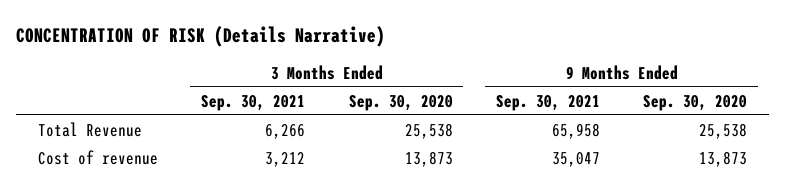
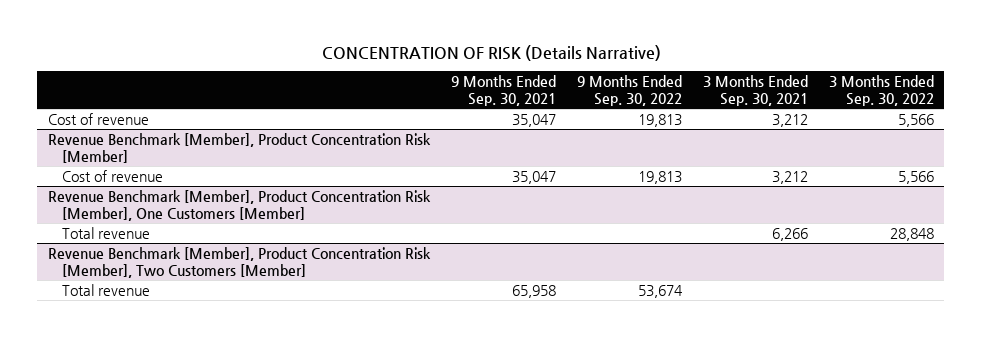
- | 3 Months Ended Sep. 30, 2021 | 3 Months Ended Sep. 30, 2020 | 9 Months Ended Sep. 30, 2021 | 9 Months Ended Sep. 30, 2020
+ | 9 Months Ended Sep. 30, 2021 | 9 Months Ended Sep. 30, 2022 | 3 Months Ended Sep. 30, 2021 | 3 Months Ended Sep. 30, 2022
- Total Revenue | 6,266 | 25,538 | 65,958 | 25,538
+ Revenue Benchmark [Member], Product Concentration Risk [Member]
+ Cost of revenue | 35,047 | 19,813 | 3,212 | 5,566
+ Revenue Benchmark [Member], Product Concentration Risk [Member], One Customers [Member]
+ Total revenue | | | 6,266 | 28,848
+ Revenue Benchmark [Member], Product Concentration Risk [Member], Two Customers [Member]
+ Total revenue | 65,958 | 53,674 | |

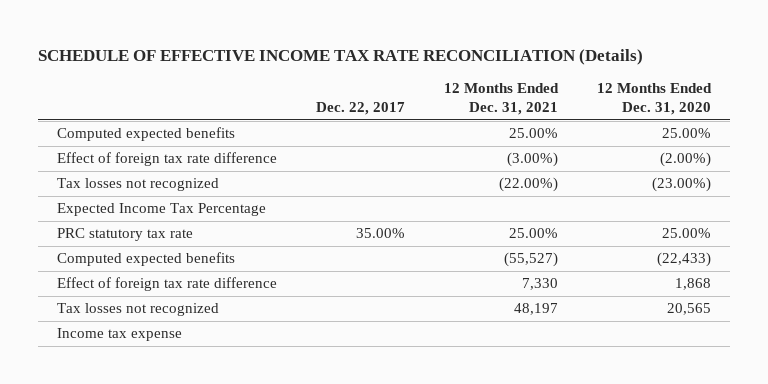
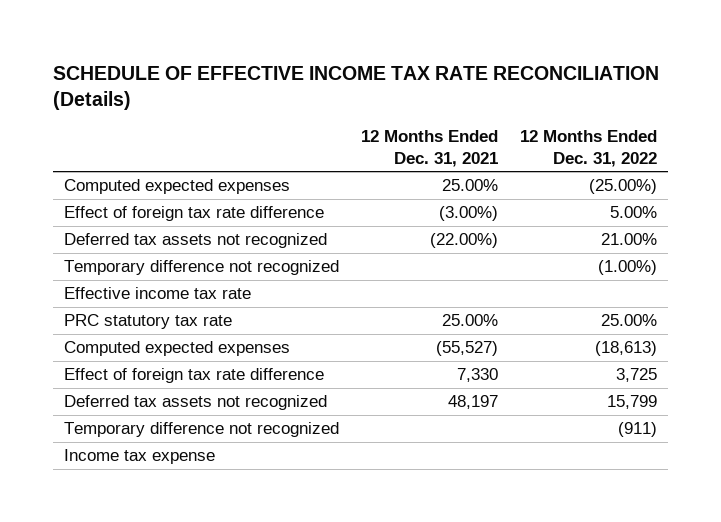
- | Dec. 22, 2017 | 12 Months Ended Dec. 31, 2021 | 12 Months Ended Dec. 31, 2020
+ | 12 Months Ended Dec. 31, 2021 | 12 Months Ended Dec. 31, 2022
- Computed expected benefits | | 25.00% | 25.00%
+ Computed expected expenses | 25.00% | (25.00%)
- Tax losses not recognized | | (22.00%) | (23.00%)
- Expected Income Tax Percentage
+ Deferred tax assets not recognized | (22.00%) | 21.00%
+ Temporary difference not recognized | | (1.00%)
+ Effective income tax rate
- Computed expected benefits | | (55,527) | (22,433)
+ Computed expected expenses | (55,527) | (18,613)
- Tax losses not recognized | | 48,197 | 20,565
+ Deferred tax assets not recognized | 48,197 | 15,799
+ Temporary difference not recognized | | (911)

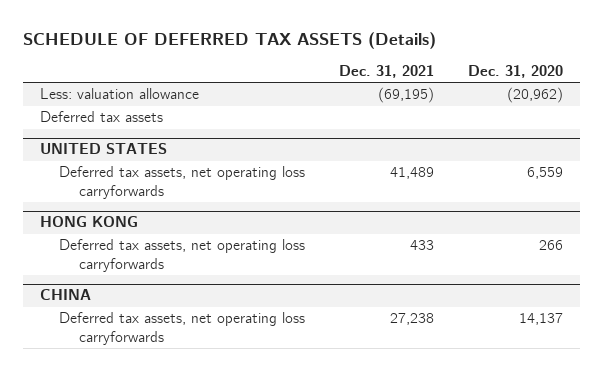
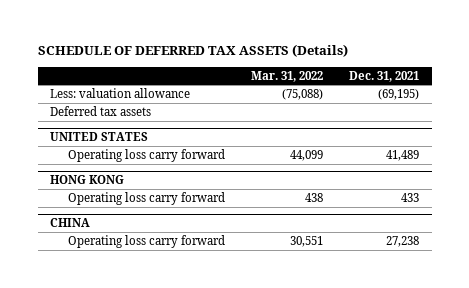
- | Dec. 31, 2021 | Dec. 31, 2020
+ | Mar. 31, 2022 | Dec. 31, 2021
@ UNITED STATES
- Deferred tax assets, net operating loss carryforwards | 41,489 | 6,559
+ Operating loss carry forward | 44,099 | 41,489
@ HONG KONG
- Deferred tax assets, net operating loss carryforwards | 433 | 266
+ Operating loss carry forward | 438 | 433
@ CHINA
- Deferred tax assets, net operating loss carryforwards | 27,238 | 14,137
+ Operating loss carry forward | 30,551 | 27,238

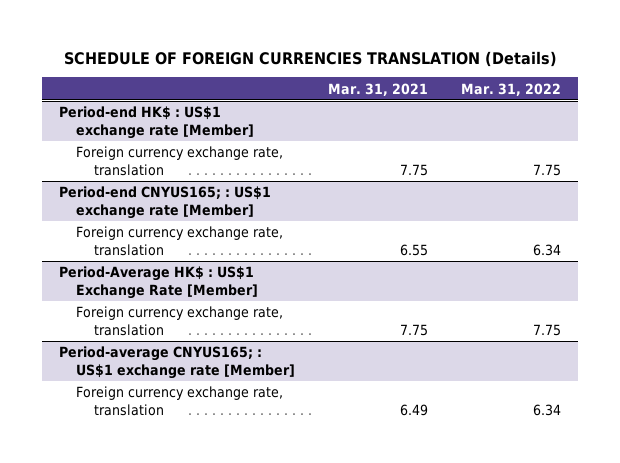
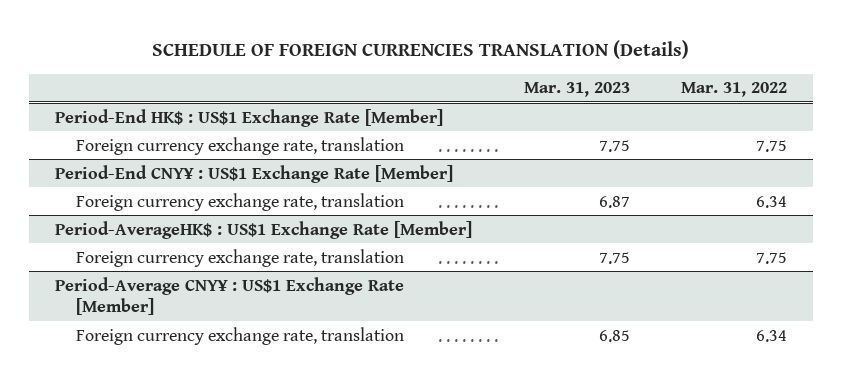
- | Mar. 31, 2021 | Mar. 31, 2022
+ | Mar. 31, 2023 | Mar. 31, 2022
- Period-end HK$ : US$1 exchange rate [Member]
+ Period-End HK$ : US$1 Exchange Rate [Member]
- Period-end CNYUS165; : US$1 exchange rate [Member]
+ Period-End CNY¥ : US$1 Exchange Rate [Member]
- Period-Average HK$ : US$1 Exchange Rate [Member]
+ Period-AverageHK$ : US$1 Exchange Rate [Member]
- Period-average CNYUS165; : US$1 exchange rate [Member]
+ Period-Average CNY¥ : US$1 Exchange Rate [Member]

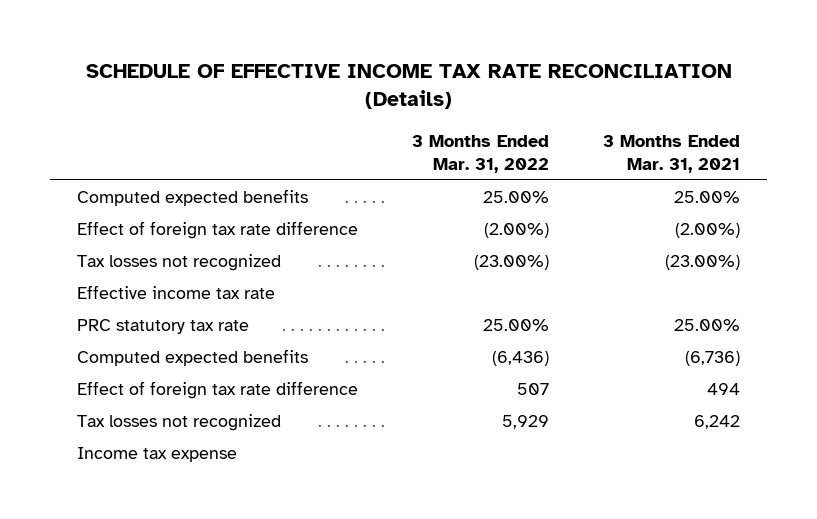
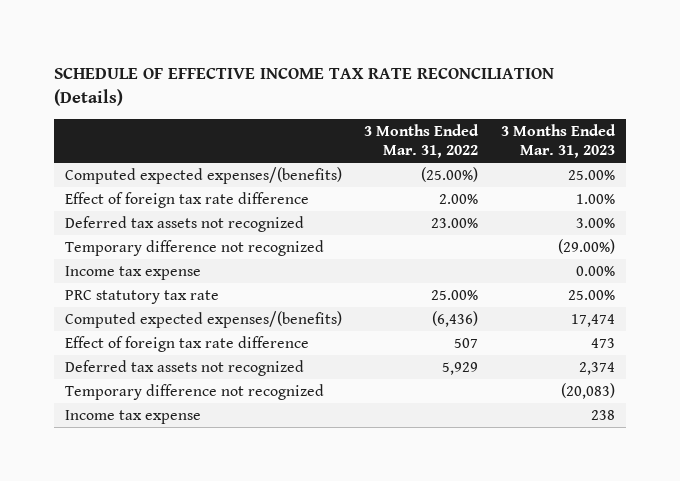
- | 3 Months Ended Mar. 31, 2022 | 3 Months Ended Mar. 31, 2021
+ | 3 Months Ended Mar. 31, 2022 | 3 Months Ended Mar. 31, 2023
- Computed expected benefits | 25.00% | 25.00%
- Effect of foreign tax rate difference | (2.00%) | (2.00%)
- Tax losses not recognized | (23.00%) | (23.00%)
- Effective income tax rate
+ Computed expected expenses/(benefits) | (25.00%) | 25.00%
+ Effect of foreign tax rate difference | 2.00% | 1.00%
+ Deferred tax assets not recognized | 23.00% | 3.00%
+ Temporary difference not recognized | | (29.00%)
+ Income tax expense | | 0.00%
- Computed expected benefits | (6,436) | (6,736)
+ Computed expected expenses/(benefits) | (6,436) | 17,474
- Tax losses not recognized | 5,929 | 6,242
+ Deferred tax assets not recognized | 5,929 | 2,374
+ Temporary difference not recognized | | (20,083)

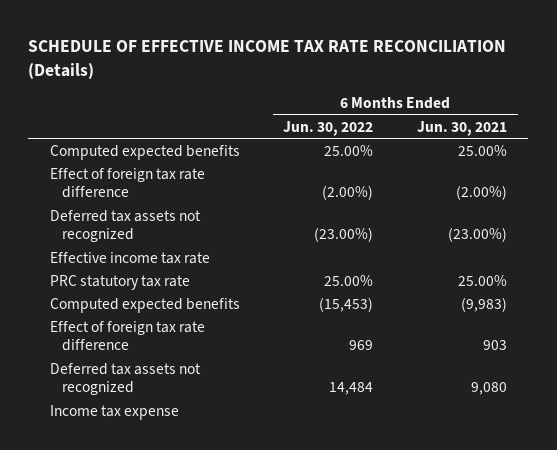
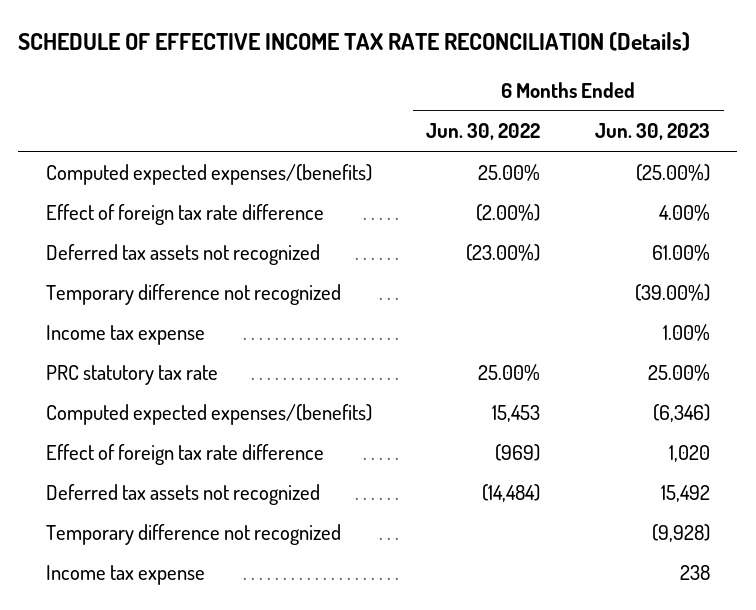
- | 6 Months Ended Jun. 30, 2022 | 6 Months Ended Jun. 30, 2021
+ | 6 Months Ended Jun. 30, 2022 | 6 Months Ended Jun. 30, 2023
- Computed expected benefits | 25.00% | 25.00%
+ Computed expected expenses/(benefits) | 25.00% | (25.00%)
- Effective income tax rate
+ Temporary difference not recognized | | (39.00%)
+ Income tax expense | | 1.00%
- Computed expected benefits | (15,453) | (9,983)
- Effect of foreign tax rate difference | 969 | 903
- Deferred tax assets not recognized | 14,484 | 9,080
+ Computed expected expenses/(benefits) | 15,453 | (6,346)
+ Effect of foreign tax rate difference | (969) | 1,020
+ Deferred tax assets not recognized | (14,484) | 15,492
+ Temporary difference not recognized | | (9,928)

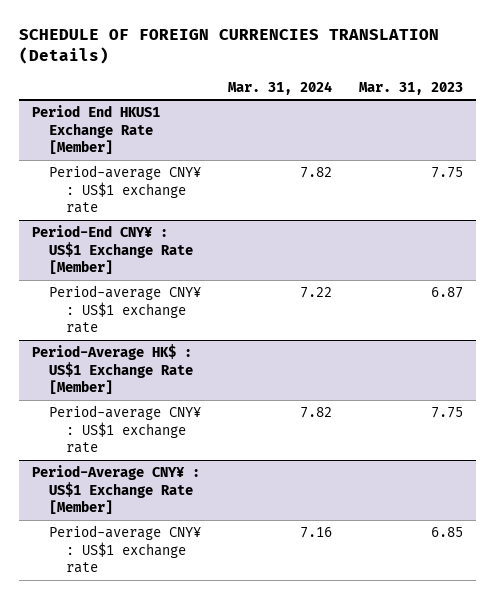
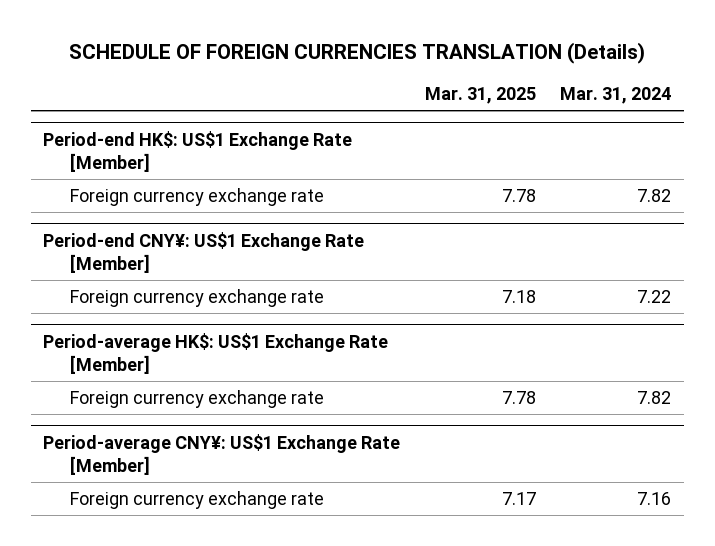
- | Mar. 31, 2024 | Mar. 31, 2023
+ | Mar. 31, 2025 | Mar. 31, 2024
- Period End HKUS1 Exchange Rate [Member]
- Period-average CNY¥ : US$1 exchange rate | 7.82 | 7.75
- Period-End CNY¥ : US$1 Exchange Rate [Member]
- Period-average CNY¥ : US$1 exchange rate | 7.22 | 6.87
- Period-Average HK$ : US$1 Exchange Rate [Member]
- Period-average CNY¥ : US$1 exchange rate | 7.82 | 7.75
- Period-Average CNY¥ : US$1 Exchange Rate [Member]
- Period-average CNY¥ : US$1 exchange rate | 7.16 | 6.85
+ Period-end HK$: US$1 Exchange Rate [Member]
+ Foreign currency exchange rate | 7.78 | 7.82
+ Period-end CNY¥: US$1 Exchange Rate [Member]
+ Foreign currency exchange rate | 7.18 | 7.22
+ Period-average HK$: US$1 Exchange Rate [Member]
+ Foreign currency exchange rate | 7.78 | 7.82
+ Period-average CNY¥: US$1 Exchange Rate [Member]
+ Foreign currency exchange rate | 7.17 | 7.16

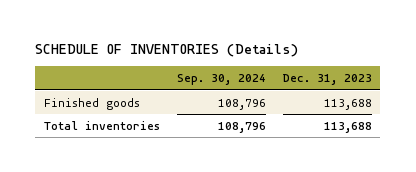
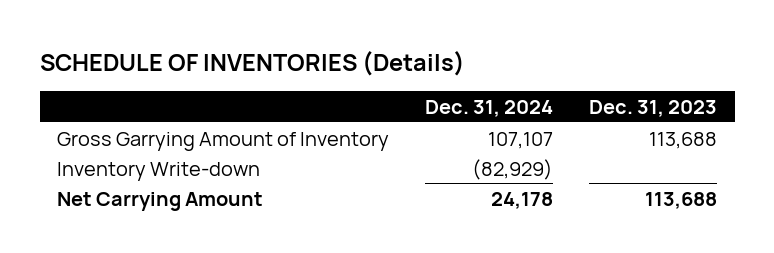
- | Sep. 30, 2024 | Dec. 31, 2023
+ | Dec. 31, 2024 | Dec. 31, 2023
- Finished goods | 108,796 | 113,688
- Total inventories | 108,796 | 113,688
+ Gross Garrying Amount of Inventory | 107,107 | 113,688
+ Inventory Write-down | (82,929) |
+ Net Carrying Amount | 24,178 | 113,688

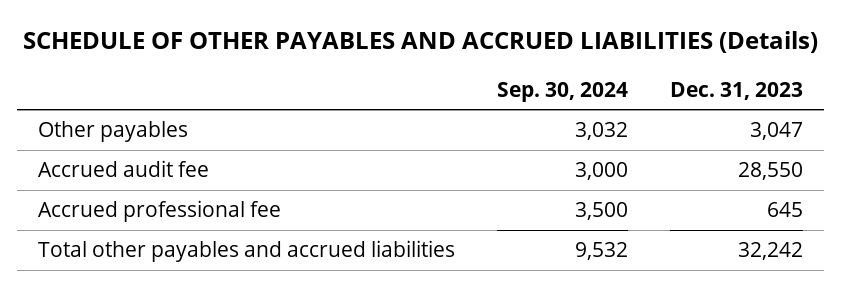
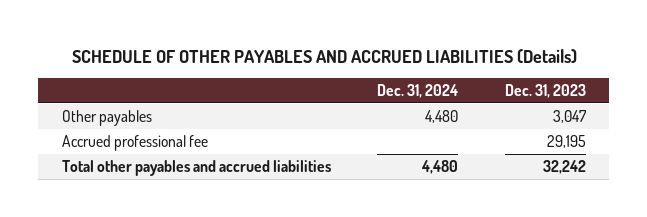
- | Sep. 30, 2024 | Dec. 31, 2023
+ | Dec. 31, 2024 | Dec. 31, 2023
- Accrued audit fee | 3,000 | 28,550
- Accrued professional fee | 3,500 | 645
+ Accrued professional fee | | 29,195

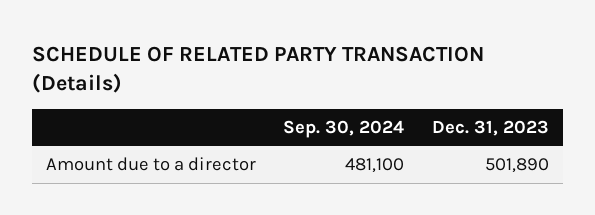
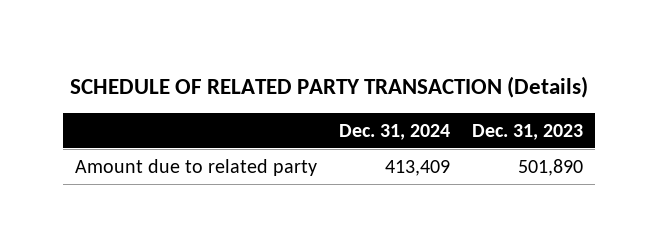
- | Sep. 30, 2024 | Dec. 31, 2023
+ | Dec. 31, 2024 | Dec. 31, 2023
- Amount due to a director | 481,100 | 501,890
+ Amount due to related party | 413,409 | 501,890

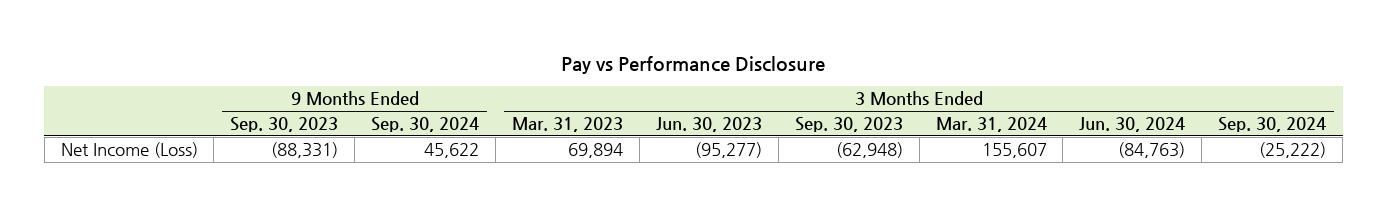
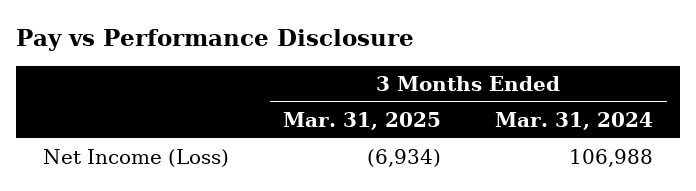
- | 9 Months Ended Sep. 30, 2023 | 9 Months Ended Sep. 30, 2024 | 3 Months Ended Mar. 31, 2023 | 3 Months Ended Jun. 30, 2023 | 3 Months Ended Sep. 30, 2023 | 3 Months Ended Mar. 31, 2024 | 3 Months Ended Jun. 30, 2024 | 3 Months Ended Sep. 30, 2024
+ | 3 Months Ended Mar. 31, 2025 | 3 Months Ended Mar. 31, 2024
- Net Income (Loss) | (88,331) | 45,622 | 69,894 | (95,277) | (62,948) | 155,607 | (84,763) | (25,222)
+ Net Income (Loss) | (6,934) | 106,988

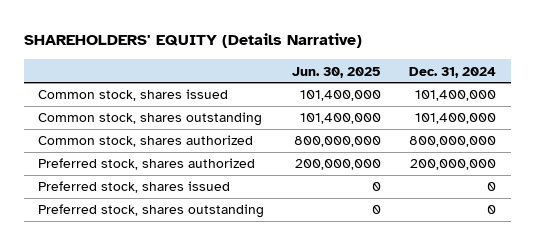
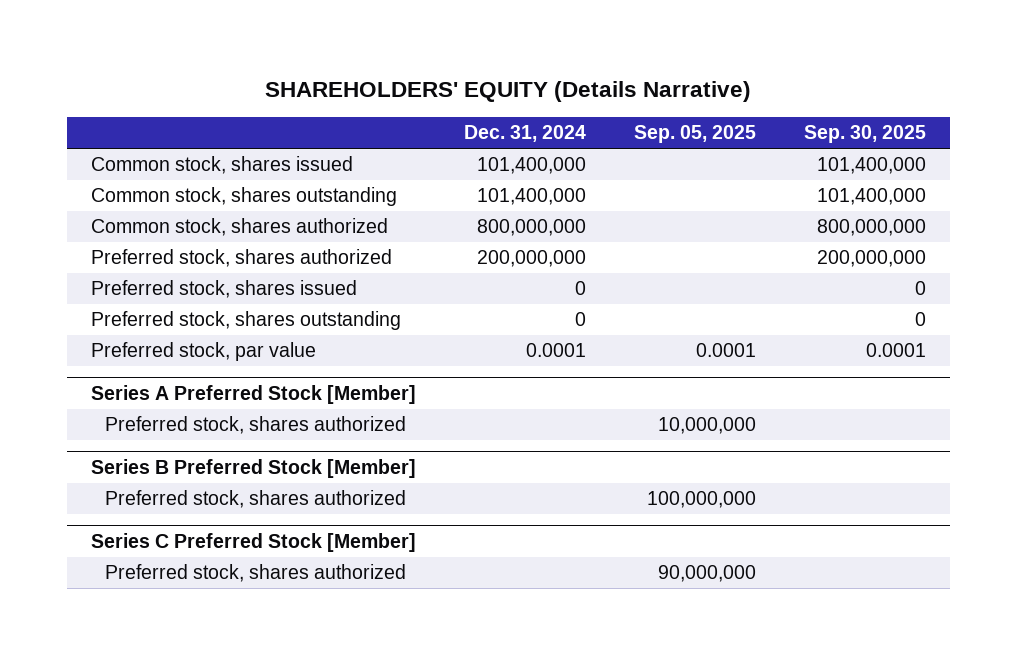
- | Jun. 30, 2025 | Dec. 31, 2024
+ | Dec. 31, 2024 | Sep. 05, 2025 | Sep. 30, 2025
+ Preferred stock, par value | 0.0001 | 0.0001 | 0.0001
+ Series A Preferred Stock [Member]
+ Preferred stock, shares authorized | | 10,000,000 |
+ Series B Preferred Stock [Member]
+ Preferred stock, shares authorized | | 100,000,000 |
+ Series C Preferred Stock [Member]
+ Preferred stock, shares authorized | | 90,000,000 |

